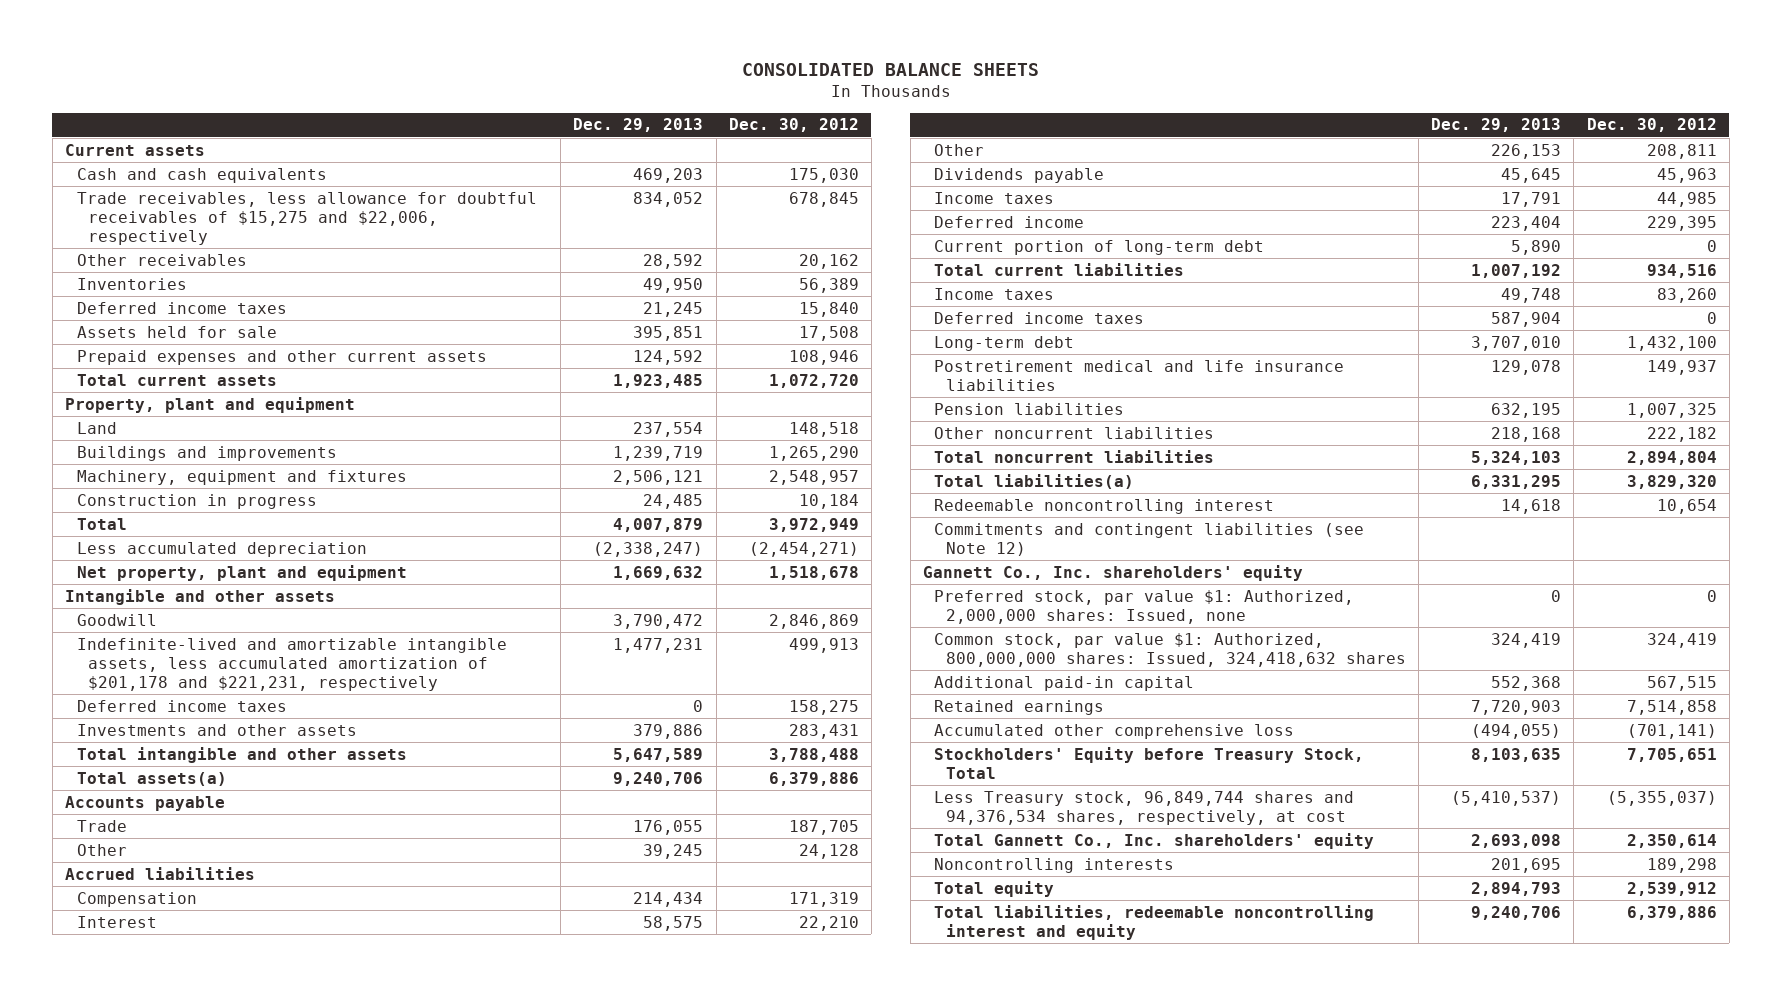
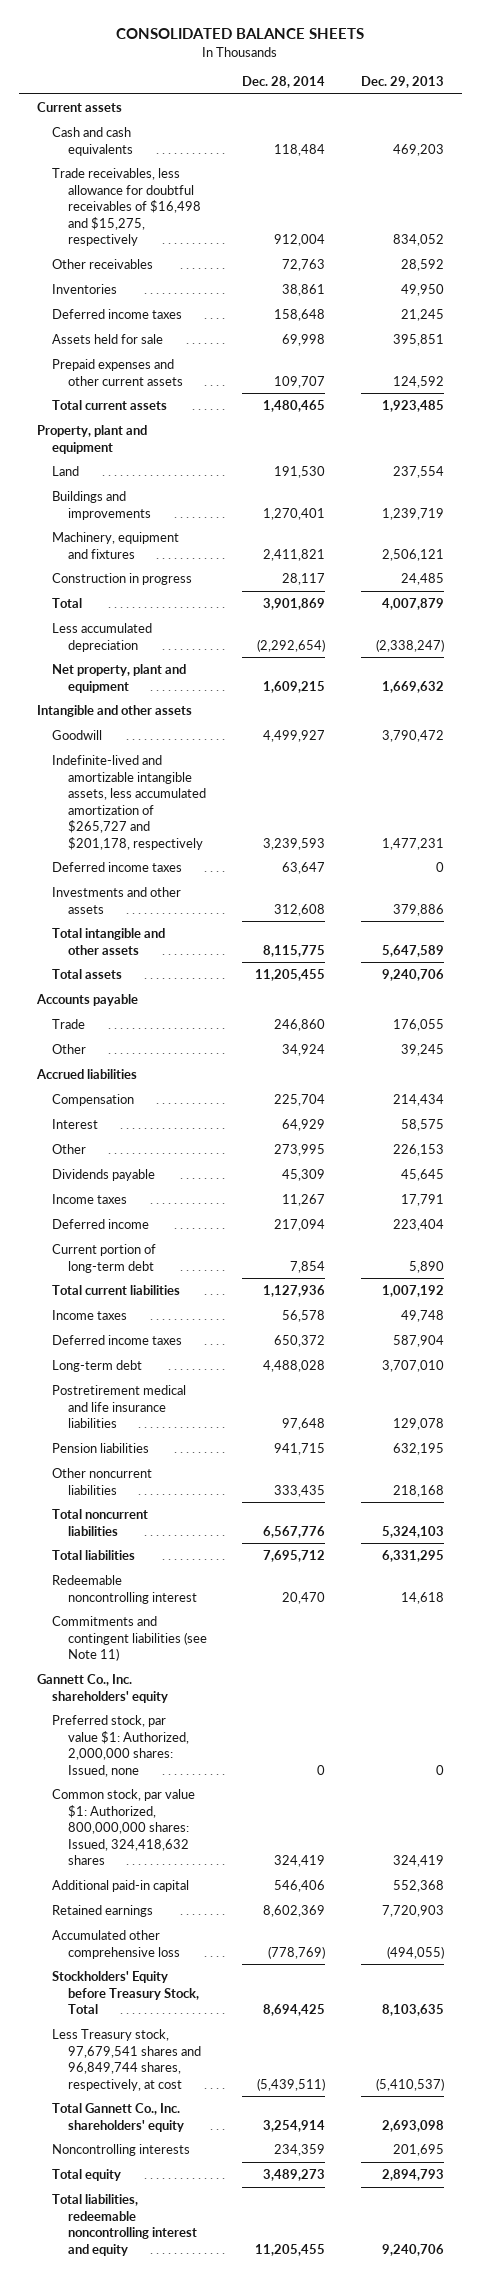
- | Dec. 29, 2013 | Dec. 30, 2012
+ | Dec. 28, 2014 | Dec. 29, 2013
- Trade receivables, less allowance for doubtful receivables of $15,275 and $22,006, respectively | 834,052 | 678,845
+ Trade receivables, less allowance for doubtful receivables of $16,498 and $15,275, respectively | 912,004 | 834,052
- Indefinite-lived and amortizable intangible assets, less accumulated amortization of $201,178 and $221,231, respectively | 1,477,231 | 499,913
+ Indefinite-lived and amortizable intangible assets, less accumulated amortization of $265,727 and $201,178, respectively | 3,239,593 | 1,477,231
- Total assets(a) | 9,240,706 | 6,379,886
+ Total assets | 11,205,455 | 9,240,706
- Total liabilities(a) | 6,331,295 | 3,829,320
+ Total liabilities | 7,695,712 | 6,331,295
- Commitments and contingent liabilities (see Note 12)
+ Commitments and contingent liabilities (see Note 11)
- Less Treasury stock, 96,849,744 shares and 94,376,534 shares, respectively, at cost | (5,410,537) | (5,355,037)
+ Less Treasury stock, 97,679,541 shares and 96,849,744 shares, respectively, at cost | (5,439,511) | (5,410,537)

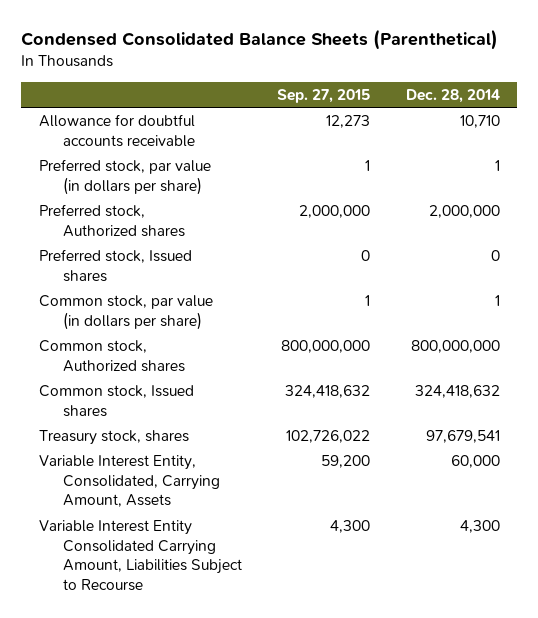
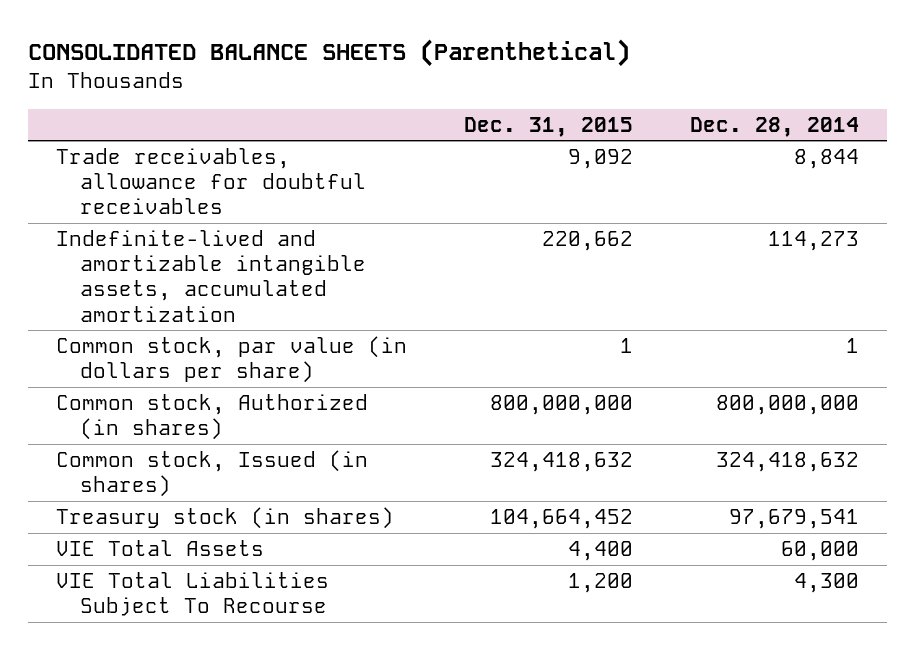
- Condensed Consolidated Balance Sheets (Parenthetical)
+ CONSOLIDATED BALANCE SHEETS (Parenthetical)
- | Sep. 27, 2015 | Dec. 28, 2014
+ | Dec. 31, 2015 | Dec. 28, 2014
- Allowance for doubtful accounts receivable | 12,273 | 10,710
- Preferred stock, par value (in dollars per share) | 1 | 1
- Preferred stock, Authorized shares | 2,000,000 | 2,000,000
- Preferred stock, Issued shares | 0 | 0
+ Trade receivables, allowance for doubtful receivables | 9,092 | 8,844
+ Indefinite-lived and amortizable intangible assets, accumulated amortization | 220,662 | 114,273
- Common stock, Authorized shares | 800,000,000 | 800,000,000
- Common stock, Issued shares | 324,418,632 | 324,418,632
- Treasury stock, shares | 102,726,022 | 97,679,541
- Variable Interest Entity, Consolidated, Carrying Amount, Assets | 59,200 | 60,000
- Variable Interest Entity Consolidated Carrying Amount, Liabilities Subject to Recourse | 4,300 | 4,300
+ Common stock, Authorized (in shares) | 800,000,000 | 800,000,000
+ Common stock, Issued (in shares) | 324,418,632 | 324,418,632
+ Treasury stock (in shares) | 104,664,452 | 97,679,541
+ VIE Total Assets | 4,400 | 60,000
+ VIE Total Liabilities Subject To Recourse | 1,200 | 4,300

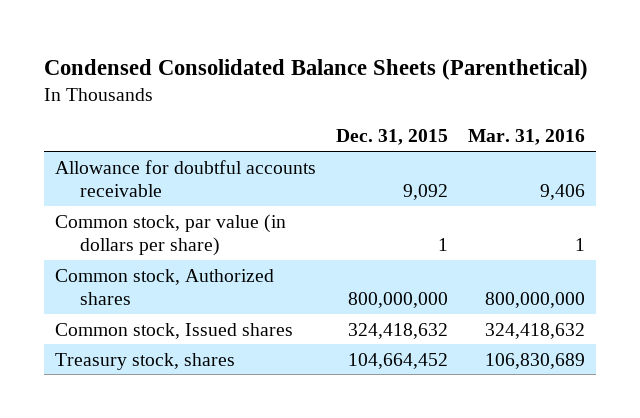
- CONSOLIDATED BALANCE SHEETS (Parenthetical)
+ Condensed Consolidated Balance Sheets (Parenthetical)
- | Dec. 31, 2015 | Dec. 28, 2014
+ | Dec. 31, 2015 | Mar. 31, 2016
- Trade receivables, allowance for doubtful receivables | 9,092 | 8,844
- Indefinite-lived and amortizable intangible assets, accumulated amortization | 220,662 | 114,273
+ Allowance for doubtful accounts receivable | 9,092 | 9,406
- Common stock, Authorized (in shares) | 800,000,000 | 800,000,000
- Common stock, Issued (in shares) | 324,418,632 | 324,418,632
- Treasury stock (in shares) | 104,664,452 | 97,679,541
- VIE Total Assets | 4,400 | 60,000
- VIE Total Liabilities Subject To Recourse | 1,200 | 4,300
+ Common stock, Authorized shares | 800,000,000 | 800,000,000
+ Common stock, Issued shares | 324,418,632 | 324,418,632
+ Treasury stock, shares | 104,664,452 | 106,830,689

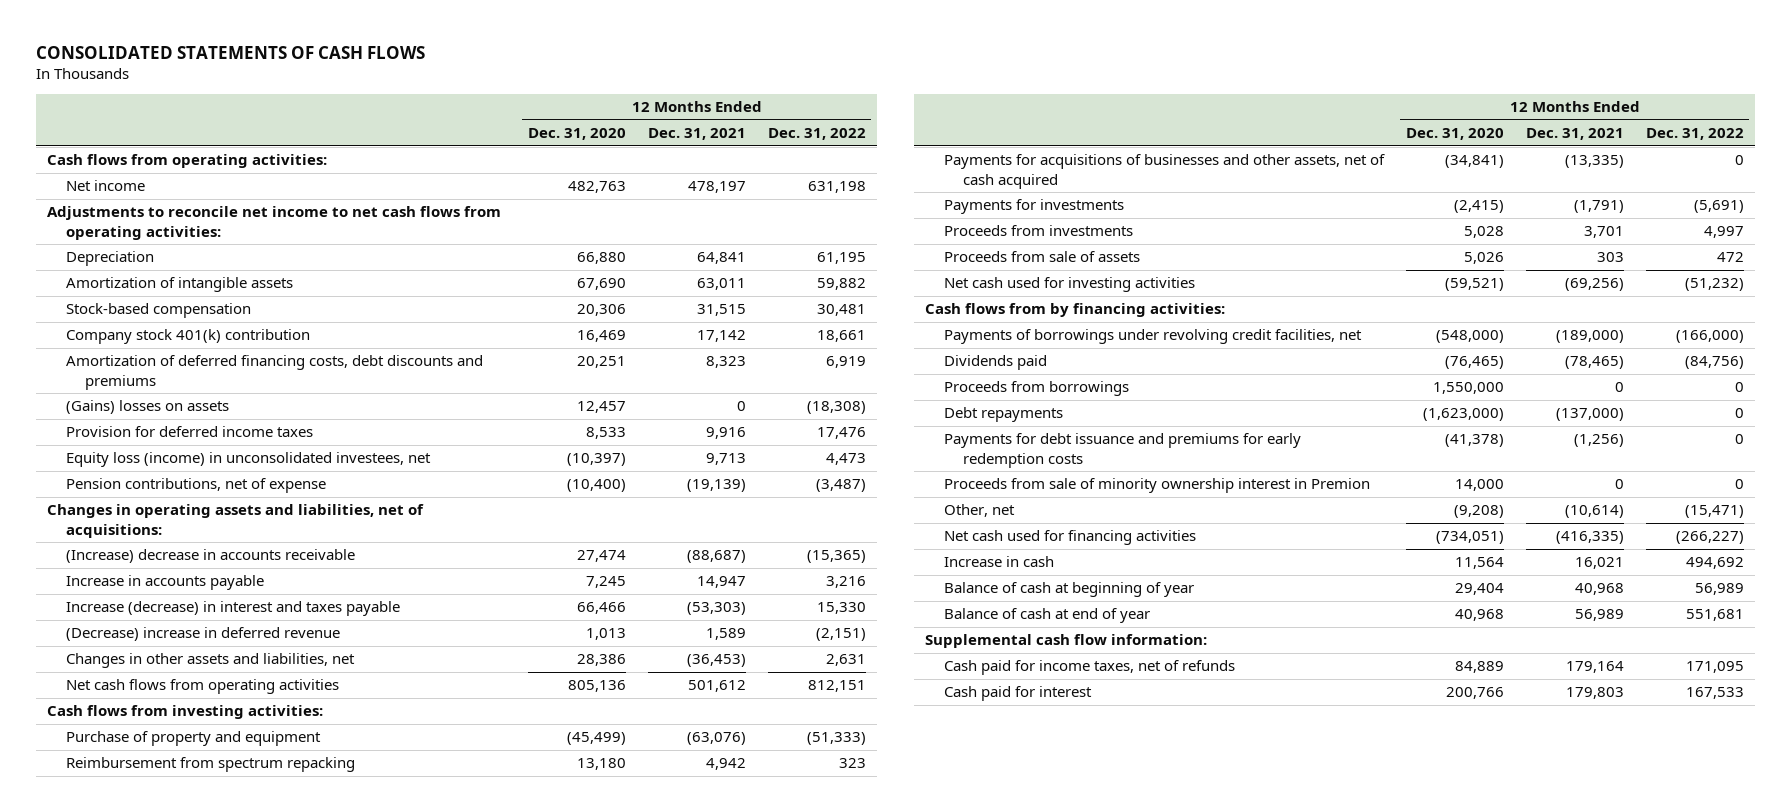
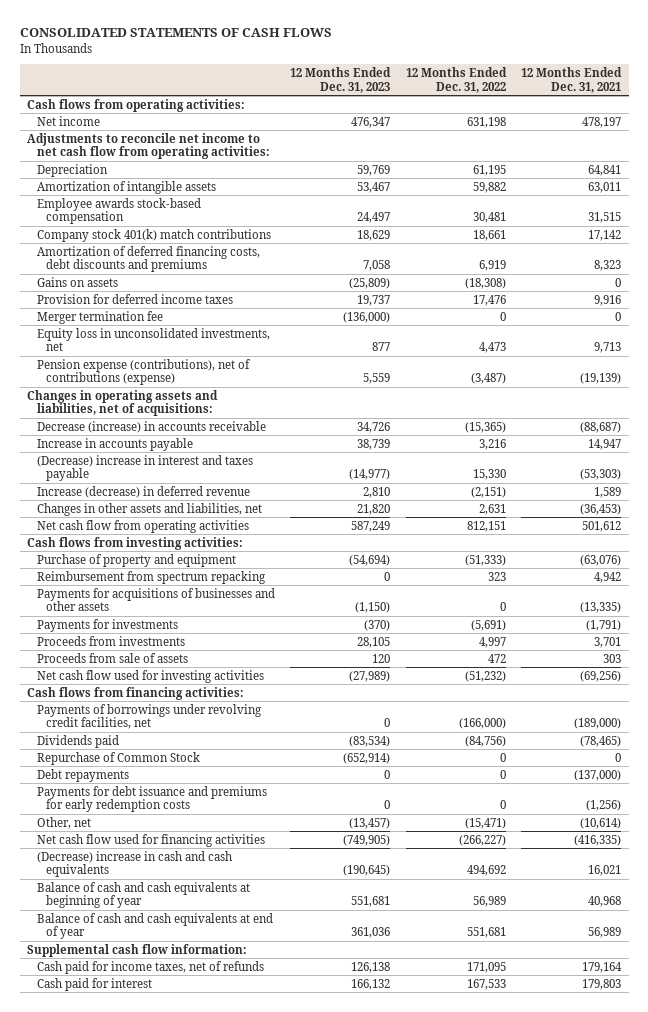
- | 12 Months Ended Dec. 31, 2020 | 12 Months Ended Dec. 31, 2021 | 12 Months Ended Dec. 31, 2022
+ | 12 Months Ended Dec. 31, 2023 | 12 Months Ended Dec. 31, 2022 | 12 Months Ended Dec. 31, 2021
- Adjustments to reconcile net income to net cash flows from operating activities:
+ Adjustments to reconcile net income to net cash flow from operating activities:
- Stock-based compensation | 20,306 | 31,515 | 30,481
- Company stock 401(k) contribution | 16,469 | 17,142 | 18,661
+ Employee awards stock-based compensation | 24,497 | 30,481 | 31,515
+ Company stock 401(k) match contributions | 18,629 | 18,661 | 17,142
- (Gains) losses on assets | 12,457 | 0 | (18,308)
+ Gains on assets | (25,809) | (18,308) | 0
- Equity loss (income) in unconsolidated investees, net | (10,397) | 9,713 | 4,473
- Pension contributions, net of expense | (10,400) | (19,139) | (3,487)
+ Merger termination fee | (136,000) | 0 | 0
+ Equity loss in unconsolidated investments, net | 877 | 4,473 | 9,713
+ Pension expense (contributions), net of contributions (expense) | 5,559 | (3,487) | (19,139)
- (Increase) decrease in accounts receivable | 27,474 | (88,687) | (15,365)
+ Decrease (increase) in accounts receivable | 34,726 | (15,365) | (88,687)
- Increase (decrease) in interest and taxes payable | 66,466 | (53,303) | 15,330
- (Decrease) increase in deferred revenue | 1,013 | 1,589 | (2,151)
+ (Decrease) increase in interest and taxes payable | (14,977) | 15,330 | (53,303)
+ Increase (decrease) in deferred revenue | 2,810 | (2,151) | 1,589
- Net cash flows from operating activities | 805,136 | 501,612 | 812,151
+ Net cash flow from operating activities | 587,249 | 812,151 | 501,612
- Payments for acquisitions of businesses and other assets, net of cash acquired | (34,841) | (13,335) | 0
+ Payments for acquisitions of businesses and other assets | (1,150) | 0 | (13,335)
- Net cash used for investing activities | (59,521) | (69,256) | (51,232)
- Cash flows from by financing activities:
+ Net cash flow used for investing activities | (27,989) | (51,232) | (69,256)
+ Cash flows from financing activities:
- Proceeds from borrowings | 1,550,000 | 0 | 0
+ Repurchase of Common Stock | (652,914) | 0 | 0
- Proceeds from sale of minority ownership interest in Premion | 14,000 | 0 | 0
- Net cash used for financing activities | (734,051) | (416,335) | (266,227)
- Increase in cash | 11,564 | 16,021 | 494,692
- Balance of cash at beginning of year | 29,404 | 40,968 | 56,989
- Balance of cash at end of year | 40,968 | 56,989 | 551,681
+ Net cash flow used for financing activities | (749,905) | (266,227) | (416,335)
+ (Decrease) increase in cash and cash equivalents | (190,645) | 494,692 | 16,021
+ Balance of cash and cash equivalents at beginning of year | 551,681 | 56,989 | 40,968
+ Balance of cash and cash equivalents at end of year | 361,036 | 551,681 | 56,989

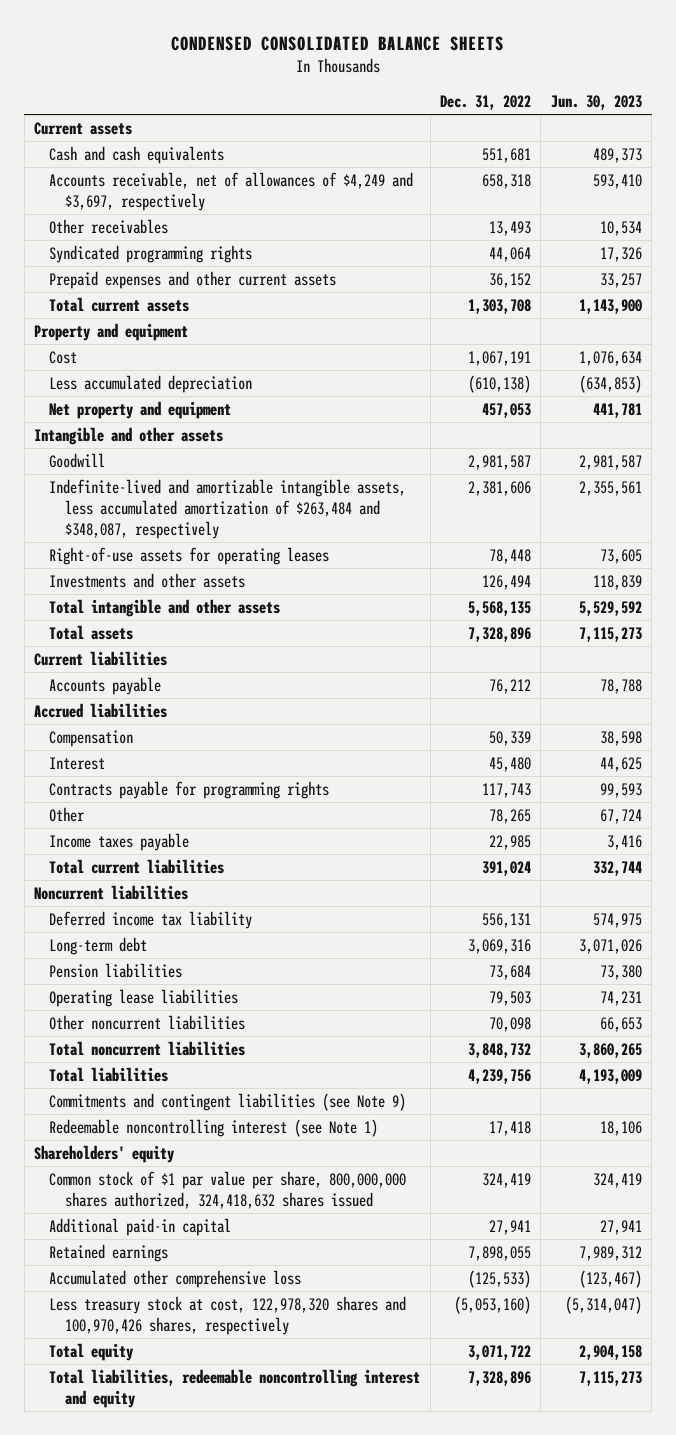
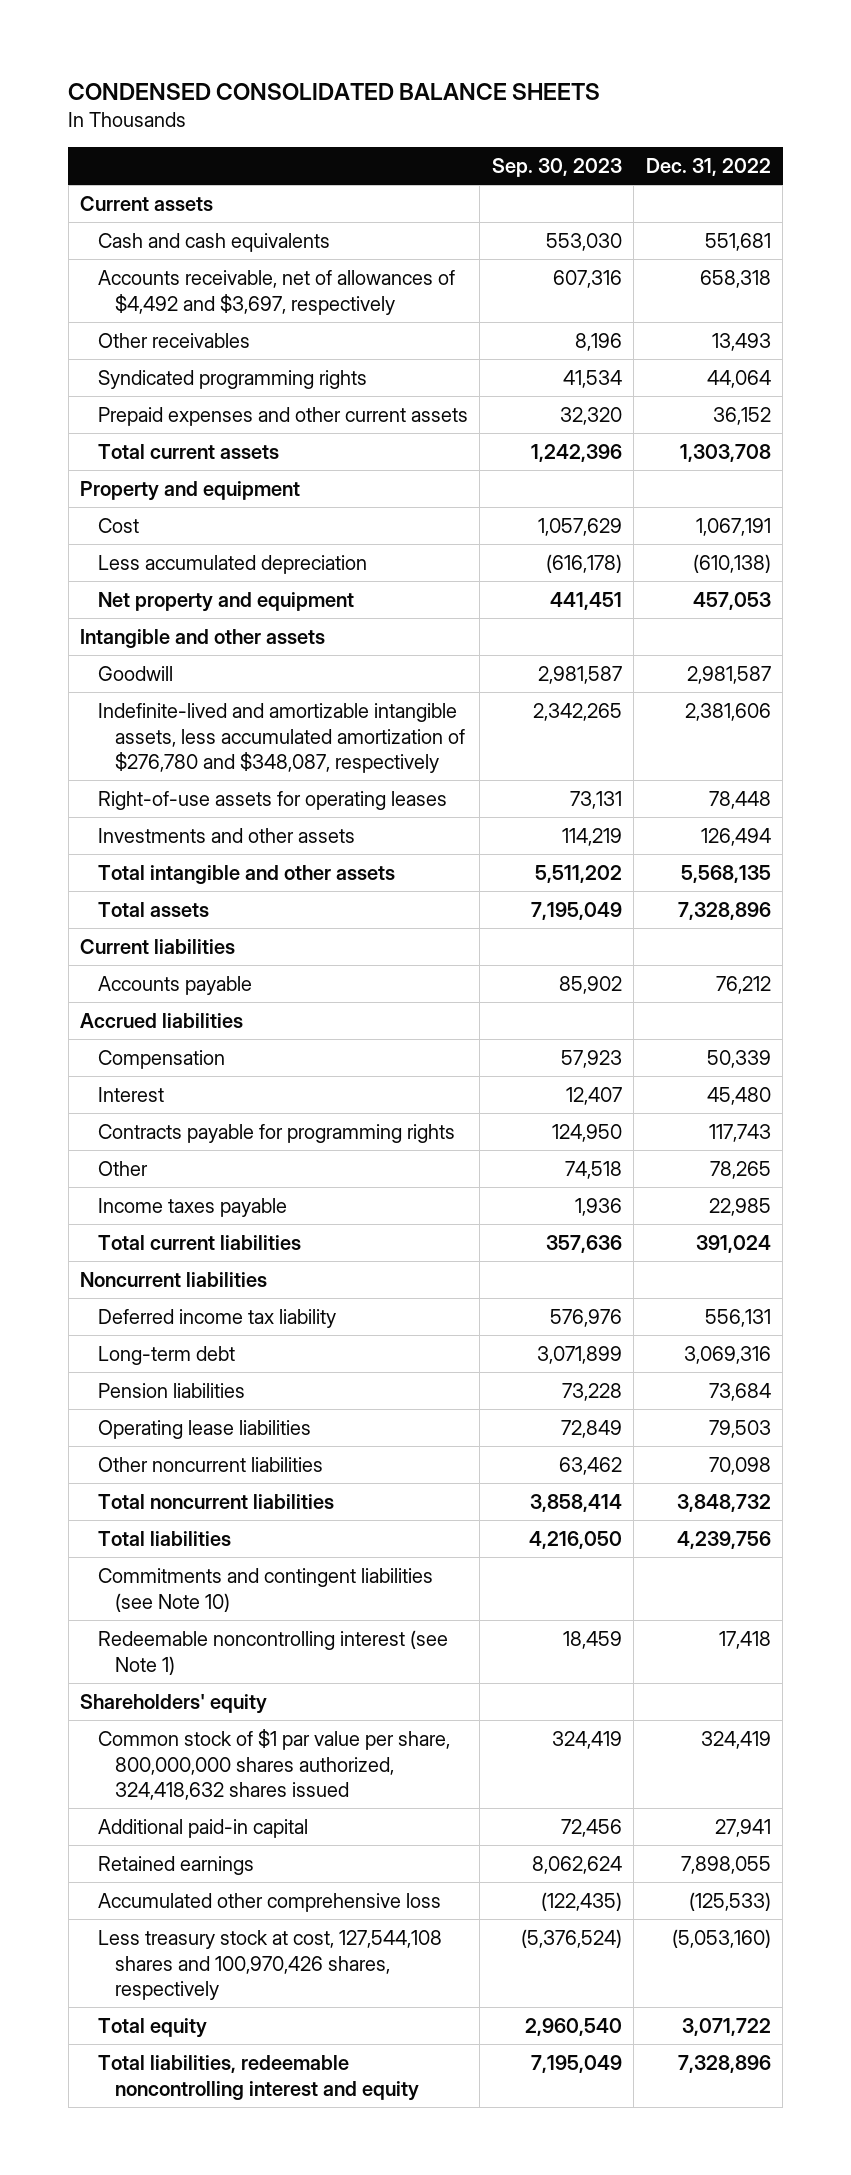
- | Dec. 31, 2022 | Jun. 30, 2023
+ | Sep. 30, 2023 | Dec. 31, 2022
- Accounts receivable, net of allowances of $4,249 and $3,697, respectively | 658,318 | 593,410
+ Accounts receivable, net of allowances of $4,492 and $3,697, respectively | 607,316 | 658,318
- Indefinite-lived and amortizable intangible assets, less accumulated amortization of $263,484 and $348,087, respectively | 2,381,606 | 2,355,561
+ Indefinite-lived and amortizable intangible assets, less accumulated amortization of $276,780 and $348,087, respectively | 2,342,265 | 2,381,606
- Commitments and contingent liabilities (see Note 9)
+ Commitments and contingent liabilities (see Note 10)
- Less treasury stock at cost, 122,978,320 shares and 100,970,426 shares, respectively | (5,053,160) | (5,314,047)
+ Less treasury stock at cost, 127,544,108 shares and 100,970,426 shares, respectively | (5,376,524) | (5,053,160)

